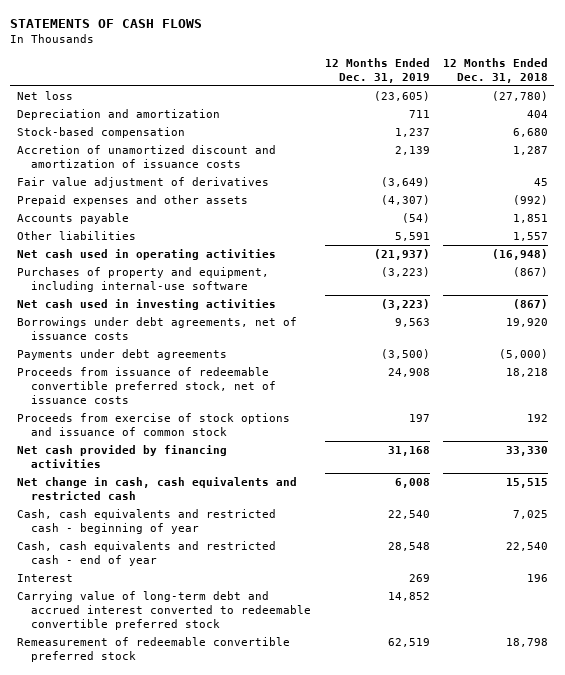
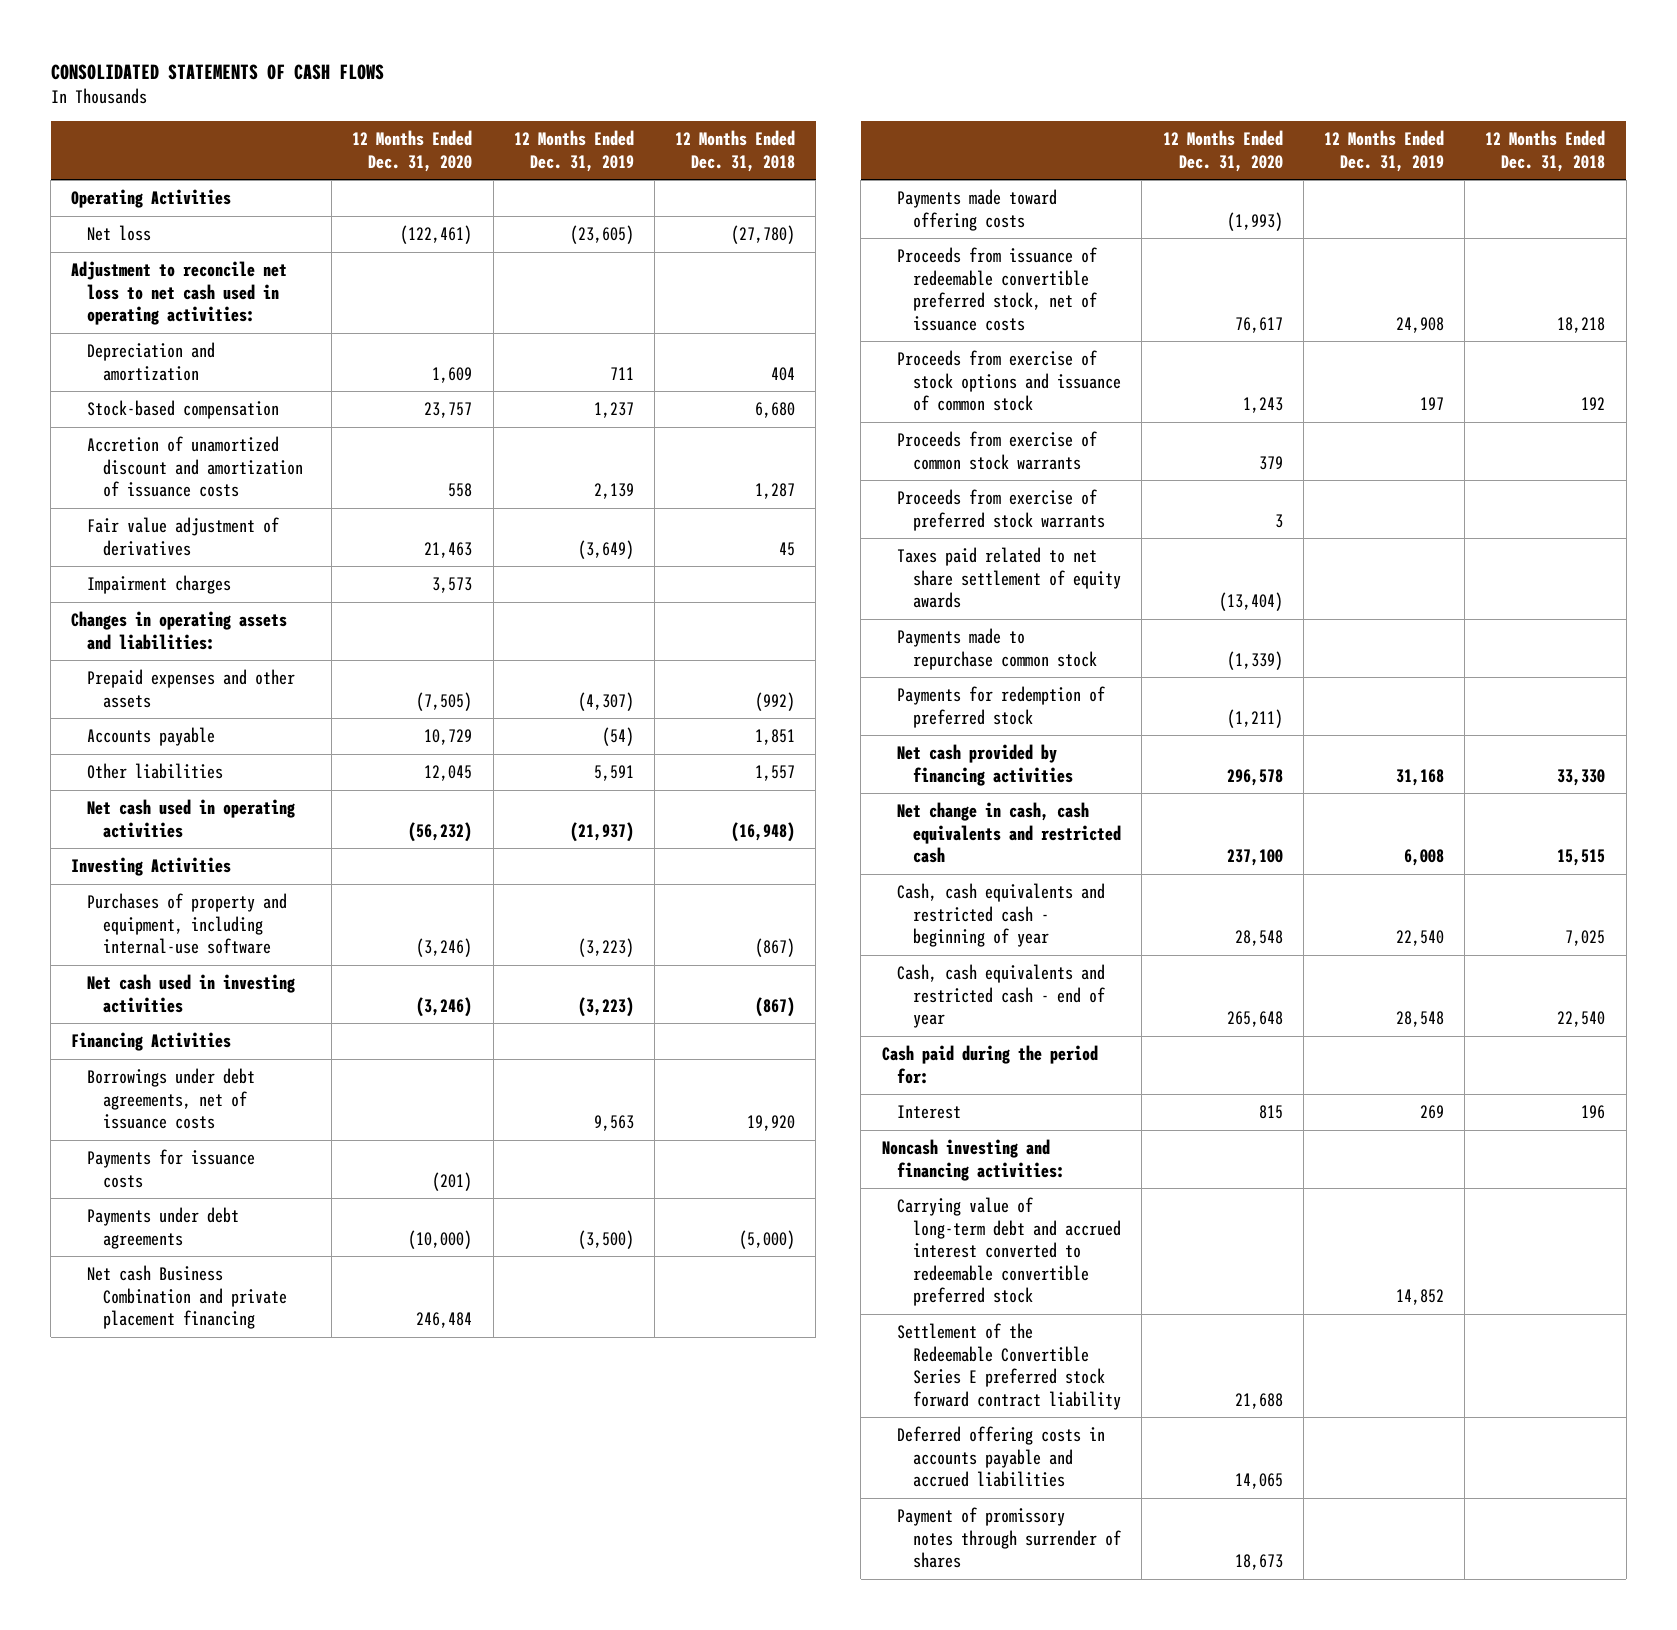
- STATEMENTS OF CASH FLOWS
+ CONSOLIDATED STATEMENTS OF CASH FLOWS
- | 12 Months Ended Dec. 31, 2019 | 12 Months Ended Dec. 31, 2018
+ | 12 Months Ended Dec. 31, 2020 | 12 Months Ended Dec. 31, 2019 | 12 Months Ended Dec. 31, 2018
+ Operating Activities
+ Adjustment to reconcile net loss to net cash used in operating activities:
+ Impairment charges | 3,573 | |
+ Changes in operating assets and liabilities:
+ Investing Activities
+ Financing Activities
+ Payments for issuance costs | (201) | |
+ Net cash Business Combination and private placement financing | 246,484 | |
+ Payments made toward offering costs | (1,993) | |
+ Proceeds from exercise of common stock warrants | 379 | |
+ Proceeds from exercise of preferred stock warrants | 3 | |
+ Taxes paid related to net share settlement of equity awards | (13,404) | |
+ Payments made to repurchase common stock | (1,339) | |
+ Payments for redemption of preferred stock | (1,211) | |
+ Cash paid during the period for:
+ Noncash investing and financing activities:
- Remeasurement of redeemable convertible preferred stock | 62,519 | 18,798
+ Settlement of the Redeemable Convertible Series E preferred stock forward contract liability | 21,688 | |
+ Deferred offering costs in accounts payable and accrued liabilities | 14,065 | |
+ Payment of promissory notes through surrender of shares | 18,673 | |

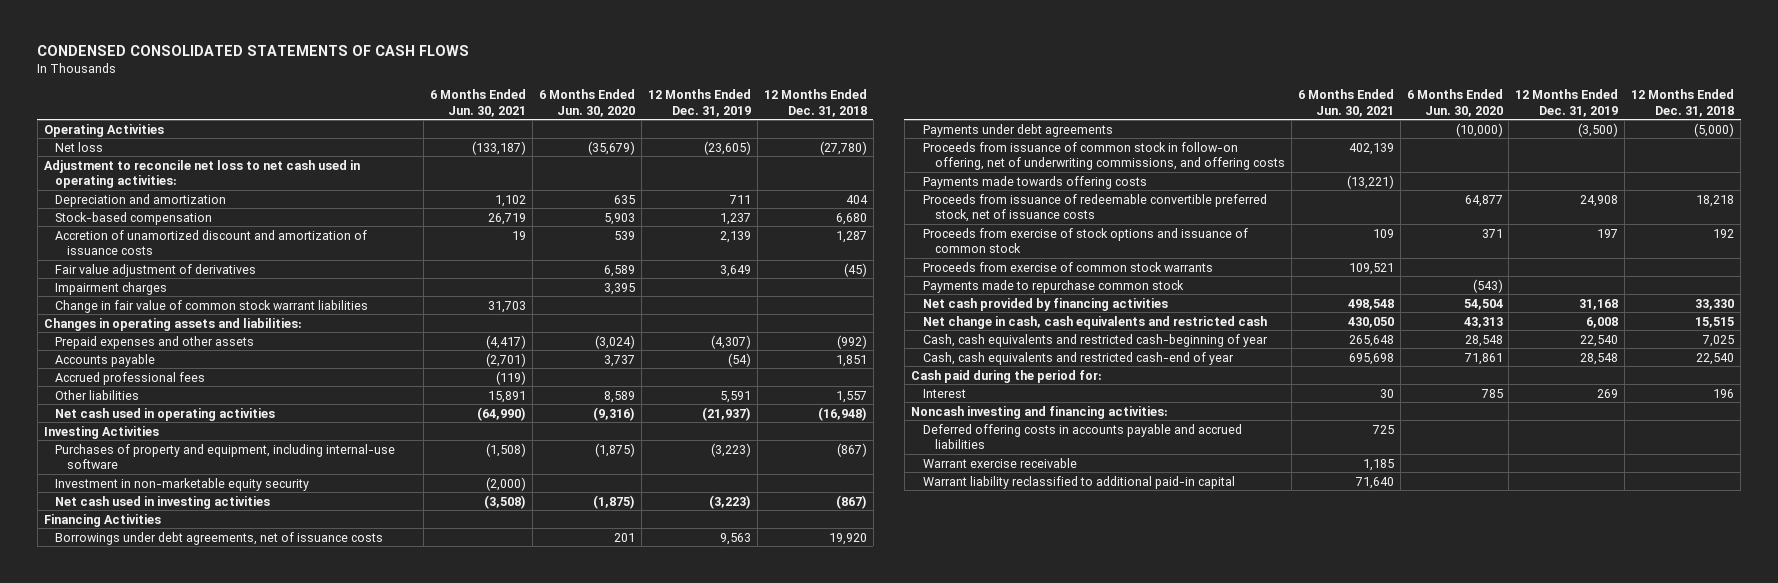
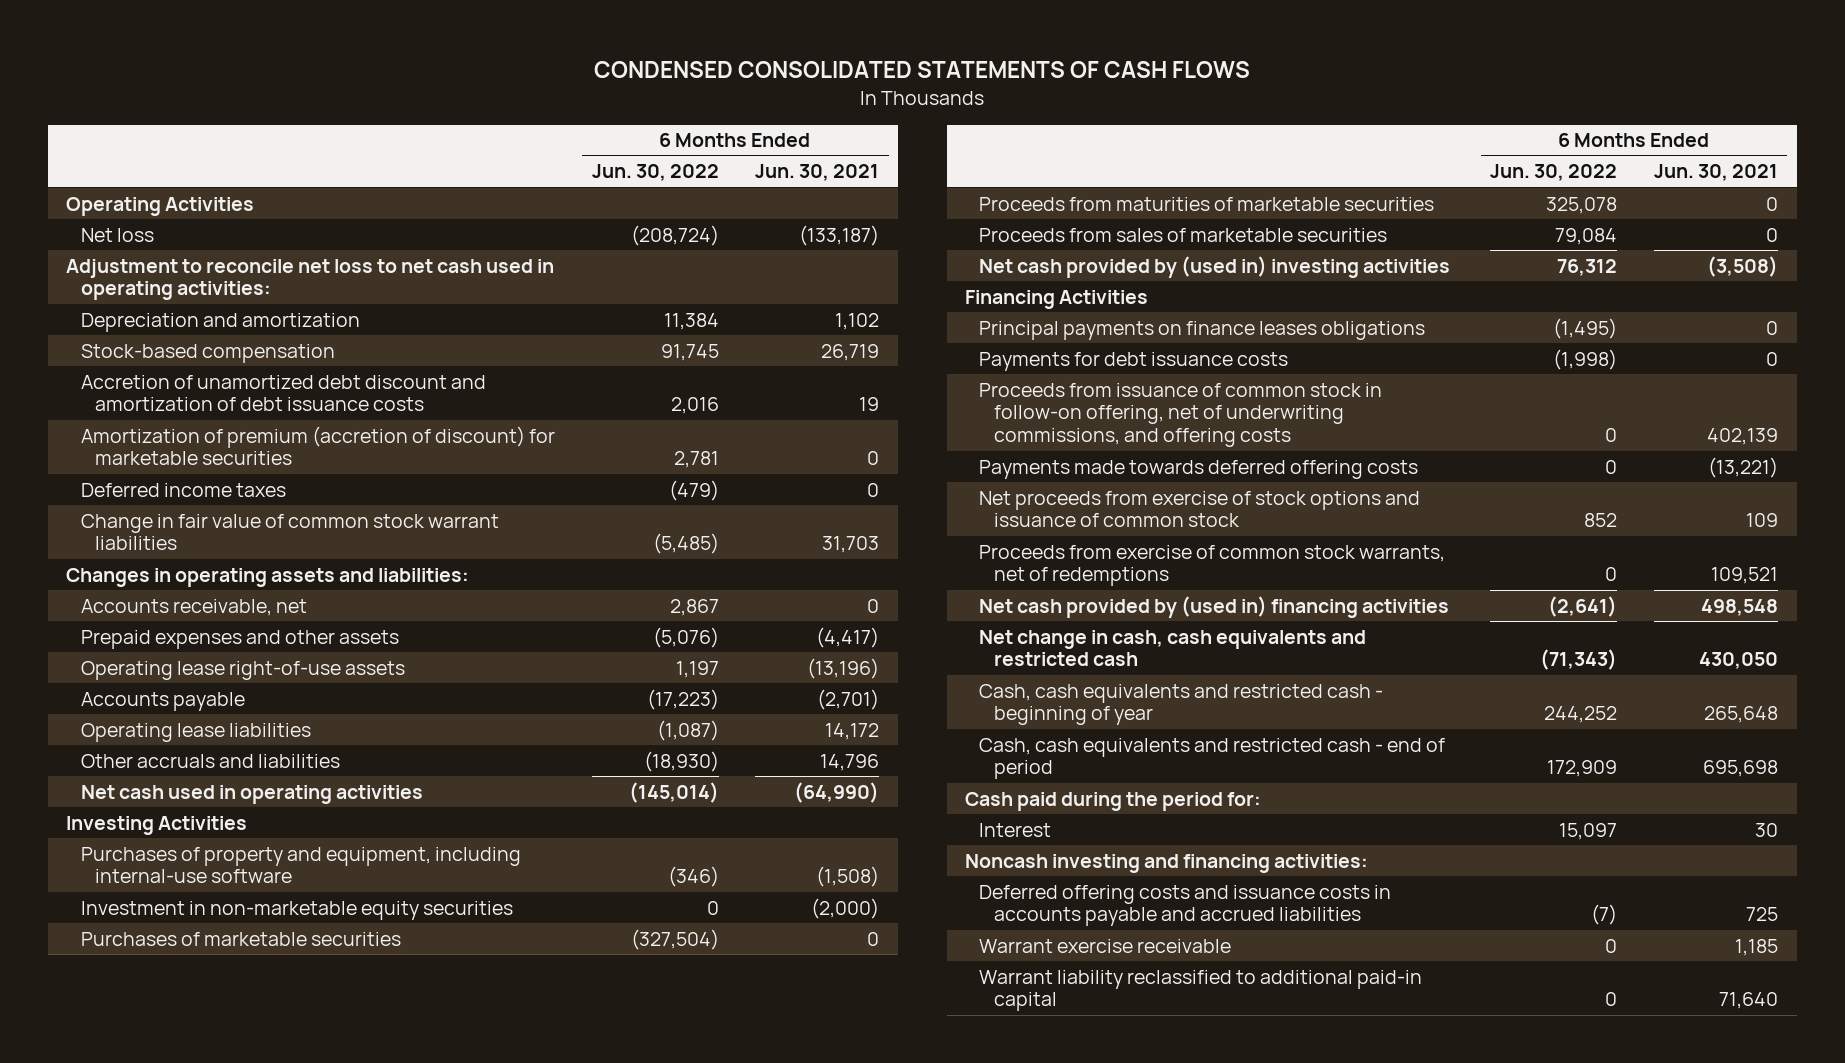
- | 6 Months Ended Jun. 30, 2021 | 6 Months Ended Jun. 30, 2020 | 12 Months Ended Dec. 31, 2019 | 12 Months Ended Dec. 31, 2018
+ | 6 Months Ended Jun. 30, 2022 | 6 Months Ended Jun. 30, 2021
- Accretion of unamortized discount and amortization of issuance costs | 19 | 539 | 2,139 | 1,287
- Fair value adjustment of derivatives | | 6,589 | 3,649 | (45)
- Impairment charges | | 3,395 | |
+ Accretion of unamortized debt discount and amortization of debt issuance costs | 2,016 | 19
+ Amortization of premium (accretion of discount) for marketable securities | 2,781 | 0
+ Deferred income taxes | (479) | 0
+ Accounts receivable, net | 2,867 | 0
+ Operating lease right-of-use assets | 1,197 | (13,196)
- Accrued professional fees | (119) | | |
- Other liabilities | 15,891 | 8,589 | 5,591 | 1,557
+ Operating lease liabilities | (1,087) | 14,172
+ Other accruals and liabilities | (18,930) | 14,796
- Investment in non-marketable equity security | (2,000) | | |
- Net cash used in investing activities | (3,508) | (1,875) | (3,223) | (867)
+ Investment in non-marketable equity securities | 0 | (2,000)
+ Purchases of marketable securities | (327,504) | 0
+ Proceeds from maturities of marketable securities | 325,078 | 0
+ Proceeds from sales of marketable securities | 79,084 | 0
+ Net cash provided by (used in) investing activities | 76,312 | (3,508)
- Borrowings under debt agreements, net of issuance costs | | 201 | 9,563 | 19,920
- Payments under debt agreements | | (10,000) | (3,500) | (5,000)
+ Principal payments on finance leases obligations | (1,495) | 0
+ Payments for debt issuance costs | (1,998) | 0
- Payments made towards offering costs | (13,221) | | |
- Proceeds from issuance of redeemable convertible preferred stock, net of issuance costs | | 64,877 | 24,908 | 18,218
- Proceeds from exercise of stock options and issuance of common stock | 109 | 371 | 197 | 192
- Proceeds from exercise of common stock warrants | 109,521 | | |
- Payments made to repurchase common stock | | (543) | |
- Net cash provided by financing activities | 498,548 | 54,504 | 31,168 | 33,330
+ Payments made towards deferred offering costs | 0 | (13,221)
+ Net proceeds from exercise of stock options and issuance of common stock | 852 | 109
+ Proceeds from exercise of common stock warrants, net of redemptions | 0 | 109,521
+ Net cash provided by (used in) financing activities | (2,641) | 498,548
- Cash, cash equivalents and restricted cash-beginning of year | 265,648 | 28,548 | 22,540 | 7,025
- Cash, cash equivalents and restricted cash-end of year | 695,698 | 71,861 | 28,548 | 22,540
+ Cash, cash equivalents and restricted cash - beginning of year | 244,252 | 265,648
+ Cash, cash equivalents and restricted cash - end of period | 172,909 | 695,698
- Deferred offering costs in accounts payable and accrued liabilities | 725 | | |
+ Deferred offering costs and issuance costs in accounts payable and accrued liabilities | (7) | 725

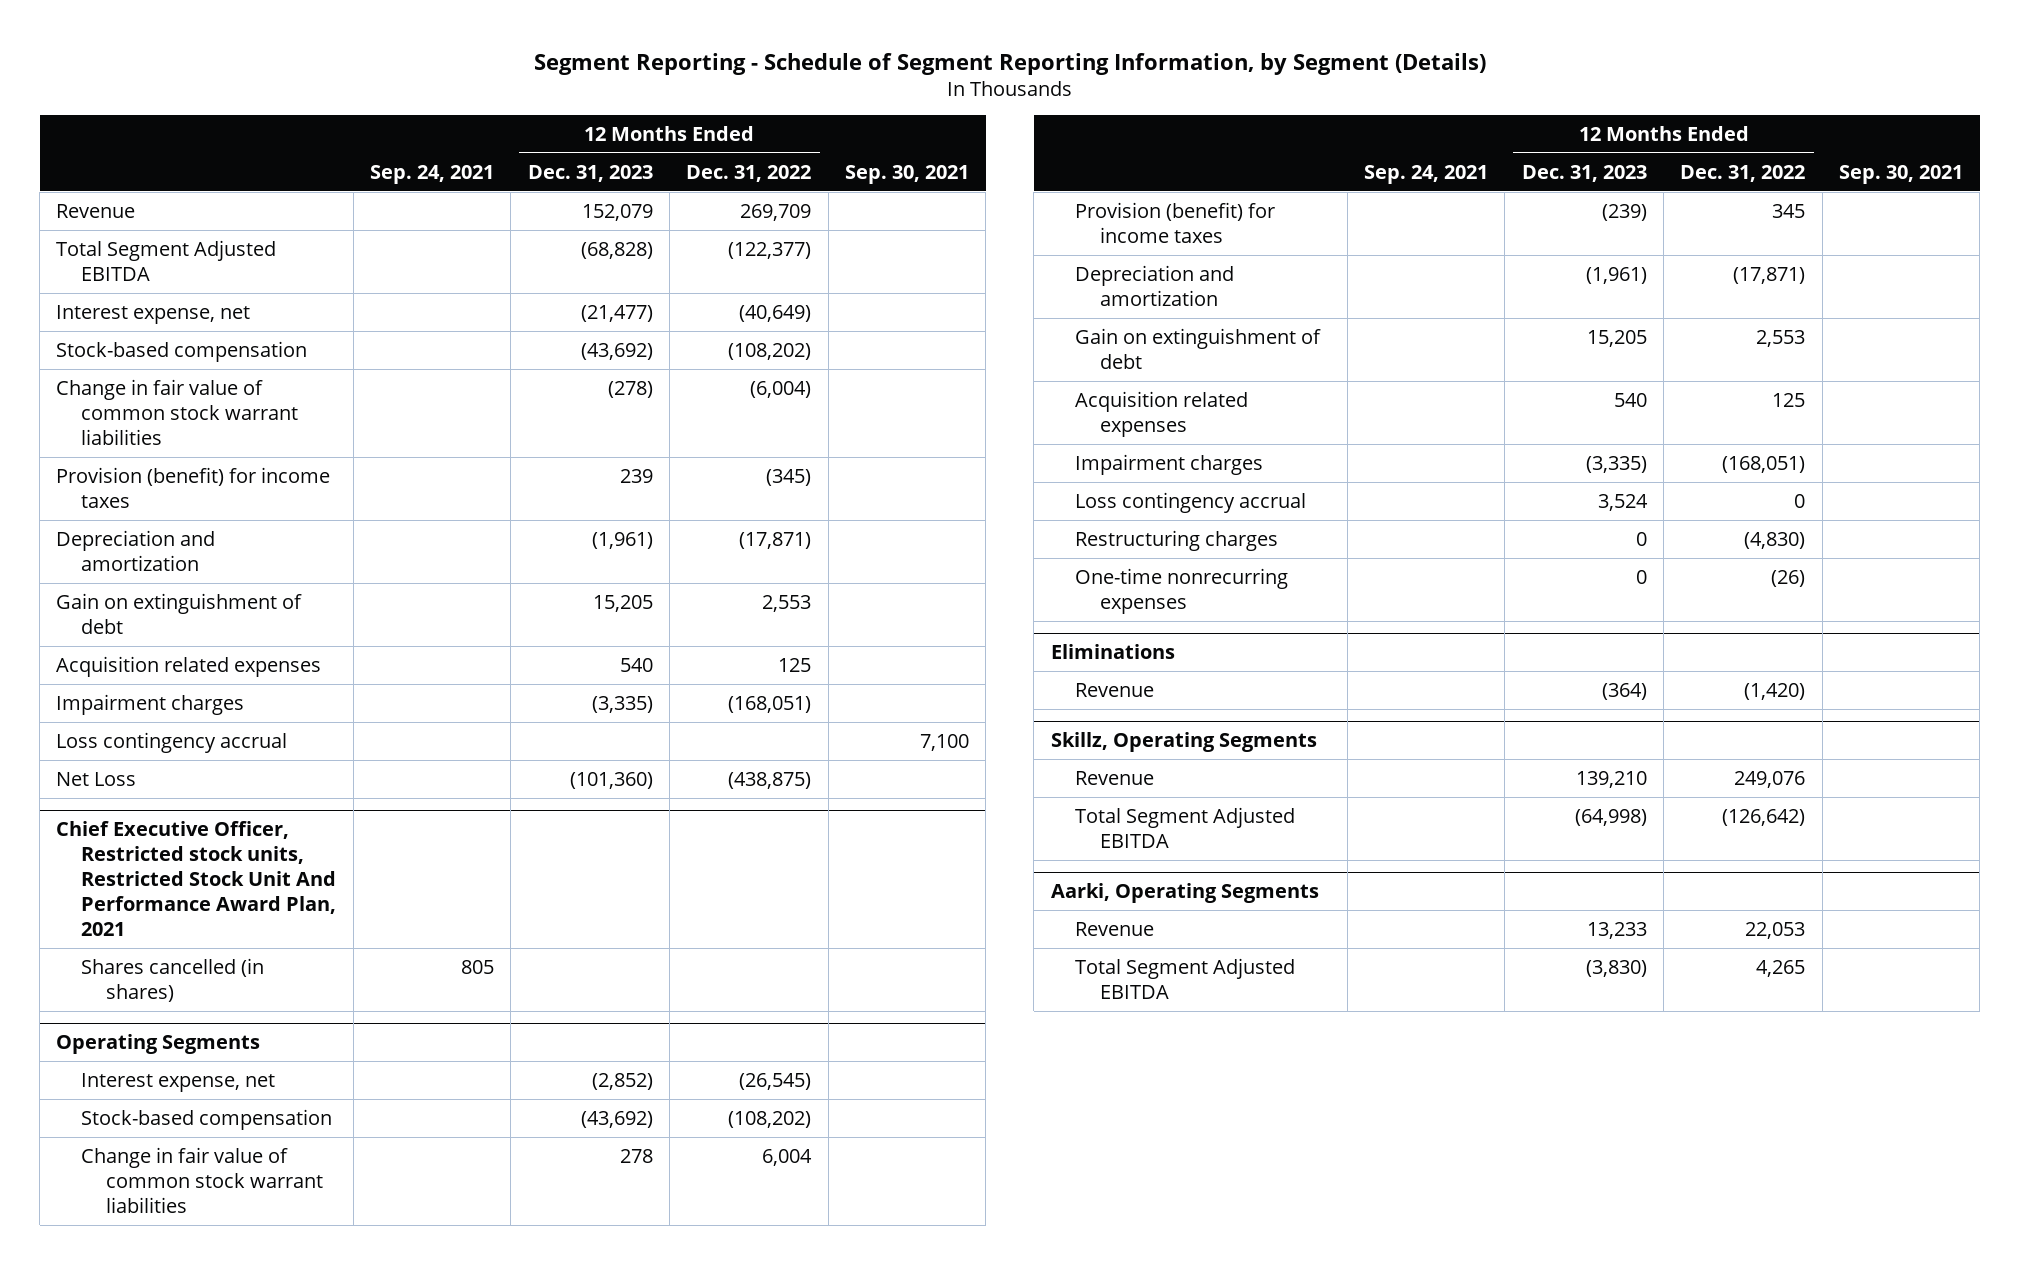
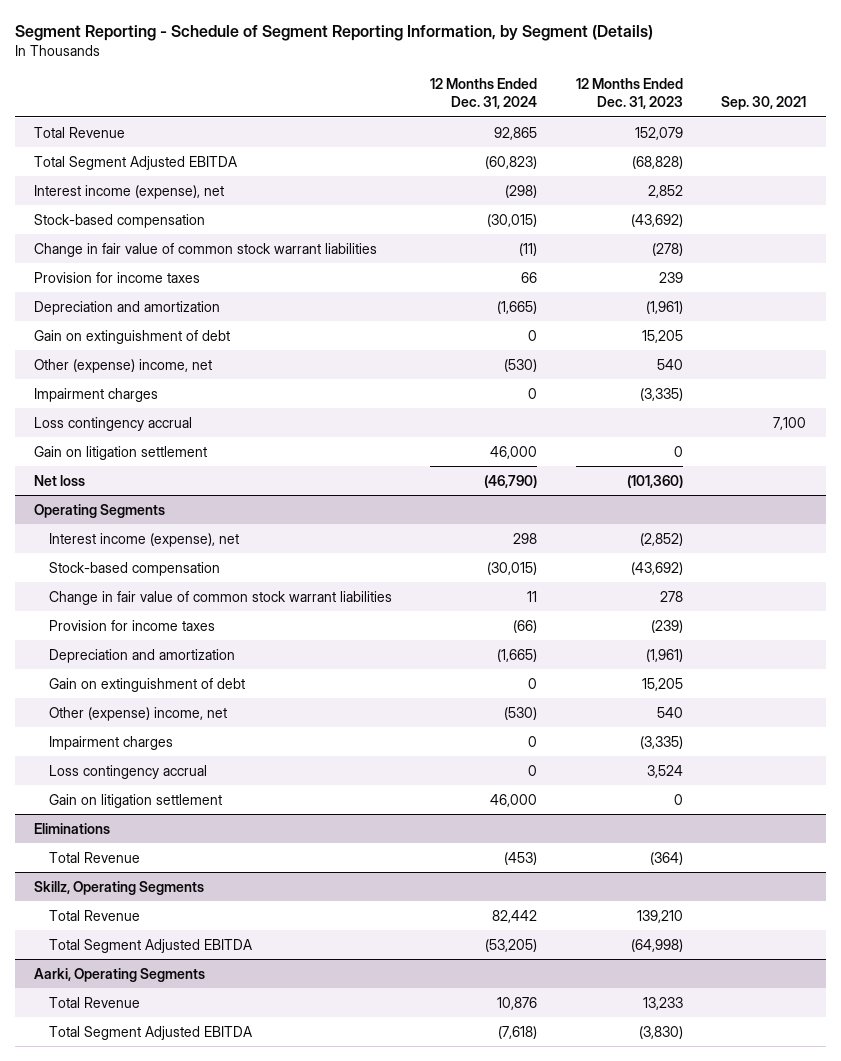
- | Sep. 24, 2021 | 12 Months Ended Dec. 31, 2023 | 12 Months Ended Dec. 31, 2022 | Sep. 30, 2021
+ | 12 Months Ended Dec. 31, 2024 | 12 Months Ended Dec. 31, 2023 | Sep. 30, 2021
- Revenue | | 152,079 | 269,709 |
+ Total Revenue | 92,865 | 152,079 |
- Interest expense, net | | (21,477) | (40,649) |
+ Interest income (expense), net | (298) | 2,852 |
- Provision (benefit) for income taxes | | 239 | (345) |
+ Provision for income taxes | 66 | 239 |
- Acquisition related expenses | | 540 | 125 |
+ Other (expense) income, net | (530) | 540 |
- Net Loss | | (101,360) | (438,875) |
- Chief Executive Officer, Restricted stock units, Restricted Stock Unit And Performance Award Plan, 2021
- Shares cancelled (in shares) | 805 | | |
+ Gain on litigation settlement | 46,000 | 0 |
+ Net loss | (46,790) | (101,360) |
@ Operating Segments
- Interest expense, net | | (2,852) | (26,545) |
+ Interest income (expense), net | 298 | (2,852) |
- Provision (benefit) for income taxes | | (239) | 345 |
+ Provision for income taxes | (66) | (239) |
- Acquisition related expenses | | 540 | 125 |
+ Other (expense) income, net | (530) | 540 |
- Restructuring charges | | 0 | (4,830) |
- One-time nonrecurring expenses | | 0 | (26) |
+ Gain on litigation settlement | 46,000 | 0 |
@ Eliminations
- Revenue | | (364) | (1,420) |
+ Total Revenue | (453) | (364) |
@ Skillz, Operating Segments
- Revenue | | 139,210 | 249,076 |
+ Total Revenue | 82,442 | 139,210 |
@ Aarki, Operating Segments
- Revenue | | 13,233 | 22,053 |
+ Total Revenue | 10,876 | 13,233 |

